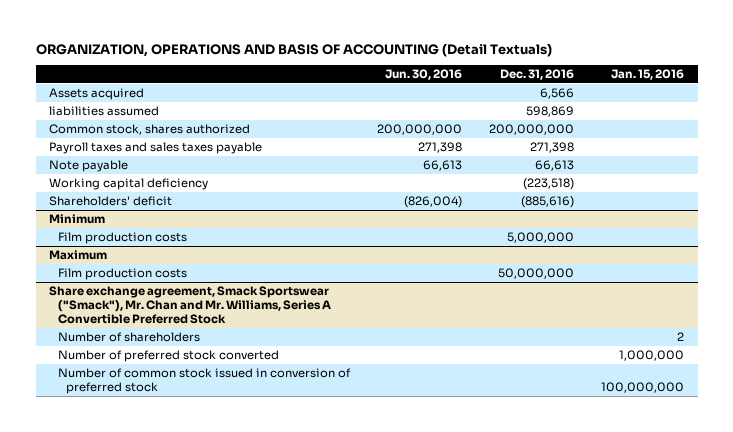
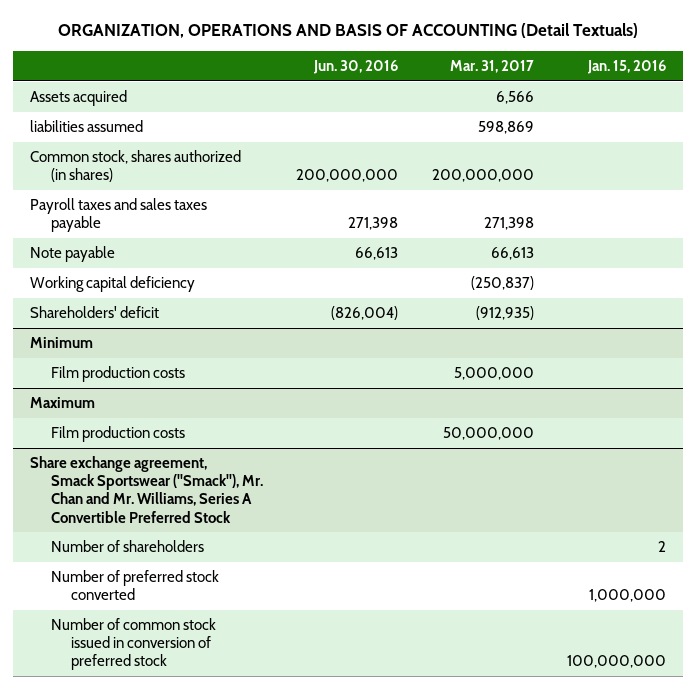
- | Jun. 30, 2016 | Dec. 31, 2016 | Jan. 15, 2016
+ | Jun. 30, 2016 | Mar. 31, 2017 | Jan. 15, 2016
- Common stock, shares authorized | 200,000,000 | 200,000,000 |
+ Common stock, shares authorized (in shares) | 200,000,000 | 200,000,000 |

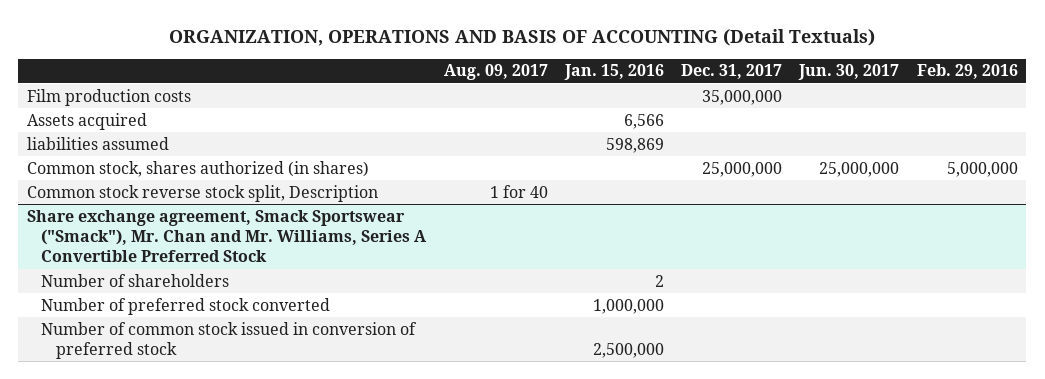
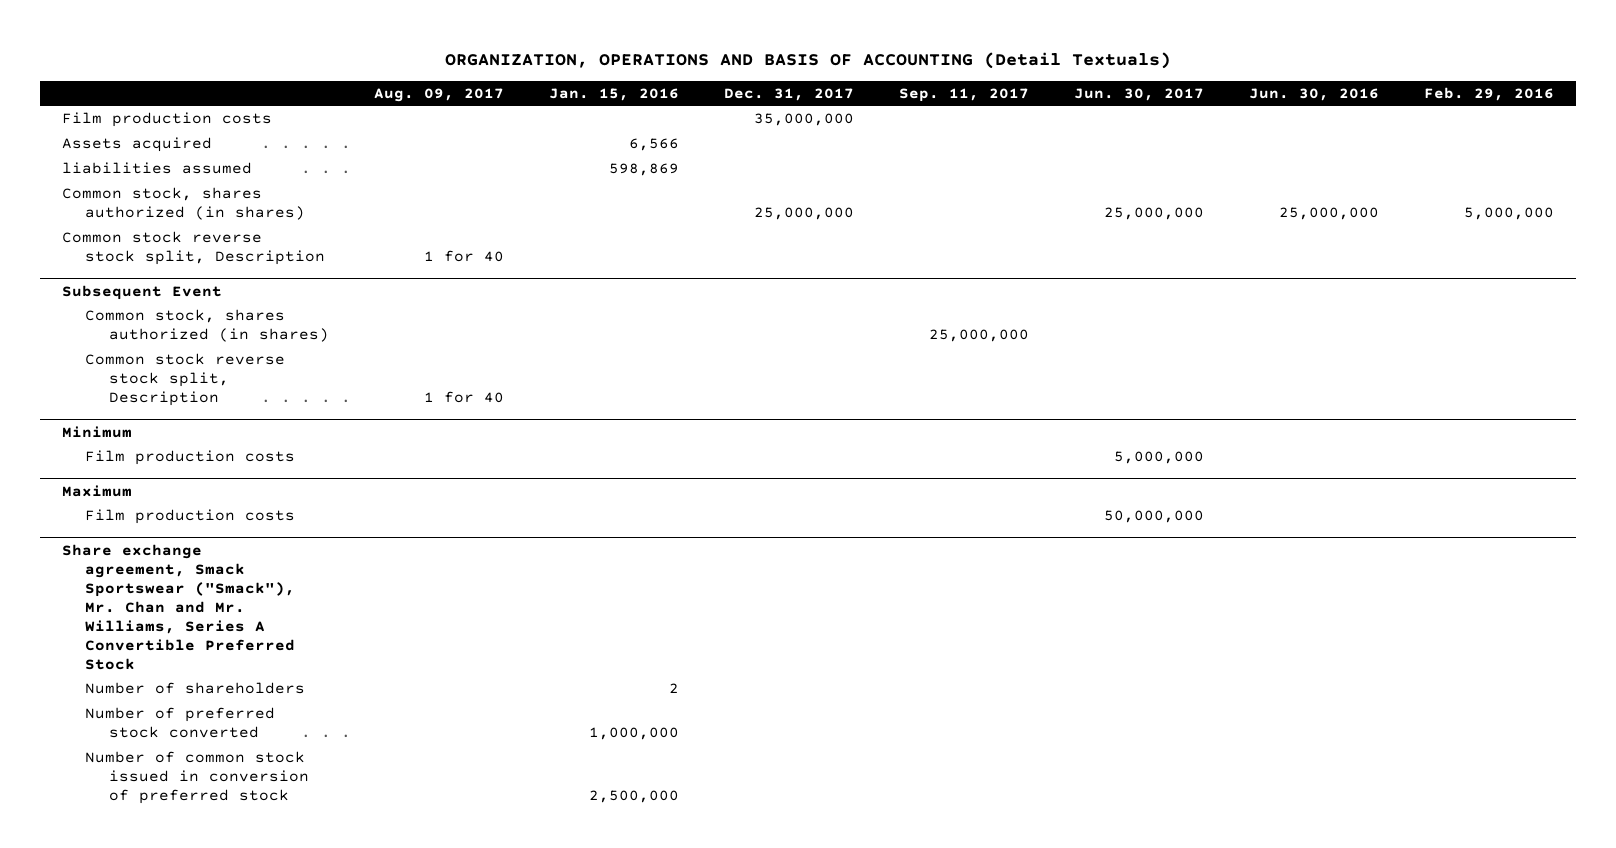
- | Aug. 09, 2017 | Jan. 15, 2016 | Dec. 31, 2017 | Jun. 30, 2017 | Feb. 29, 2016
+ | Aug. 09, 2017 | Jan. 15, 2016 | Dec. 31, 2017 | Sep. 11, 2017 | Jun. 30, 2017 | Jun. 30, 2016 | Feb. 29, 2016
+ Subsequent Event
+ Common stock, shares authorized (in shares) | | | | 25,000,000 | | |
+ Common stock reverse stock split, Description | 1 for 40 | | | | | |
+ Minimum
+ Film production costs | | | | | 5,000,000 | |
+ Maximum
+ Film production costs | | | | | 50,000,000 | |

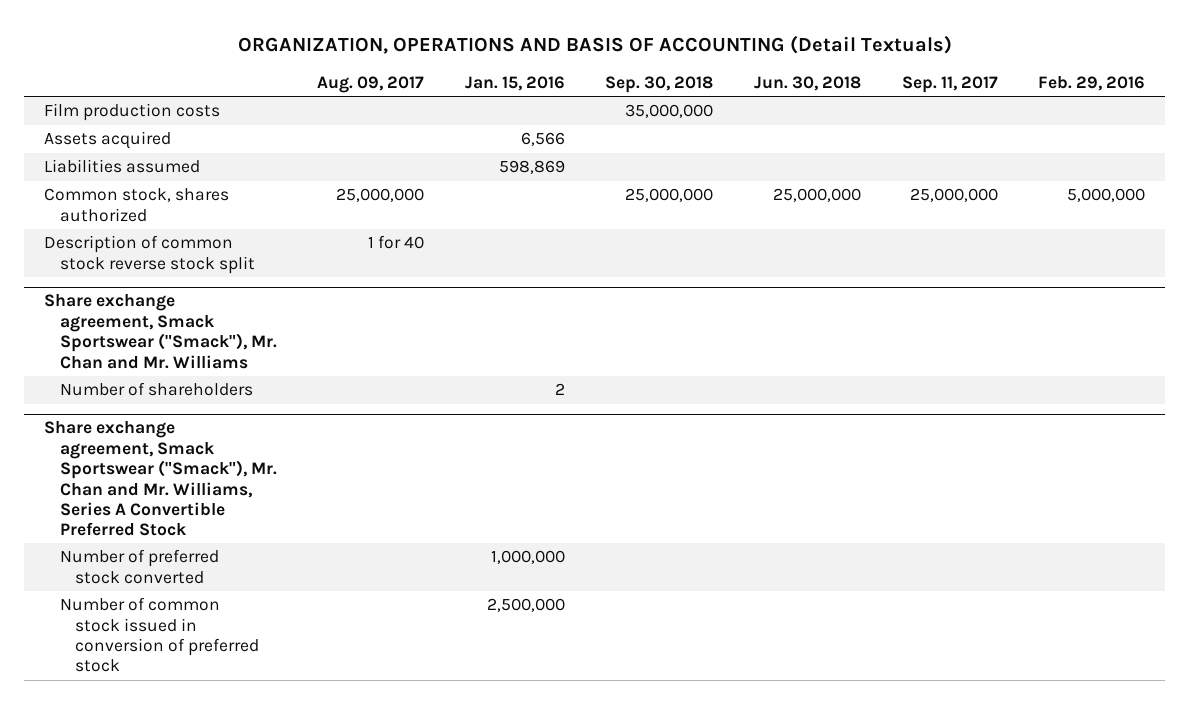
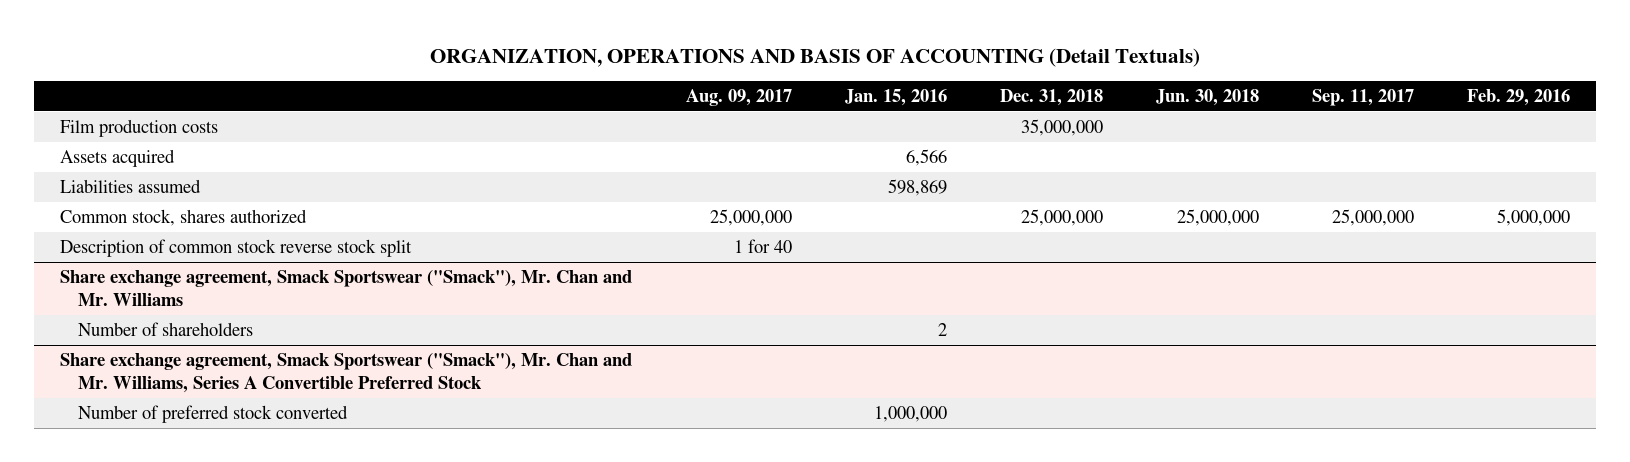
- | Aug. 09, 2017 | Jan. 15, 2016 | Sep. 30, 2018 | Jun. 30, 2018 | Sep. 11, 2017 | Feb. 29, 2016
+ | Aug. 09, 2017 | Jan. 15, 2016 | Dec. 31, 2018 | Jun. 30, 2018 | Sep. 11, 2017 | Feb. 29, 2016
@ Share exchange agreement, Smack Sportswear ("Smack"), Mr. Chan and Mr. Williams, Series A Convertible Preferred Stock
- Number of common stock issued in conversion of preferred stock | | 2,500,000 | | | |

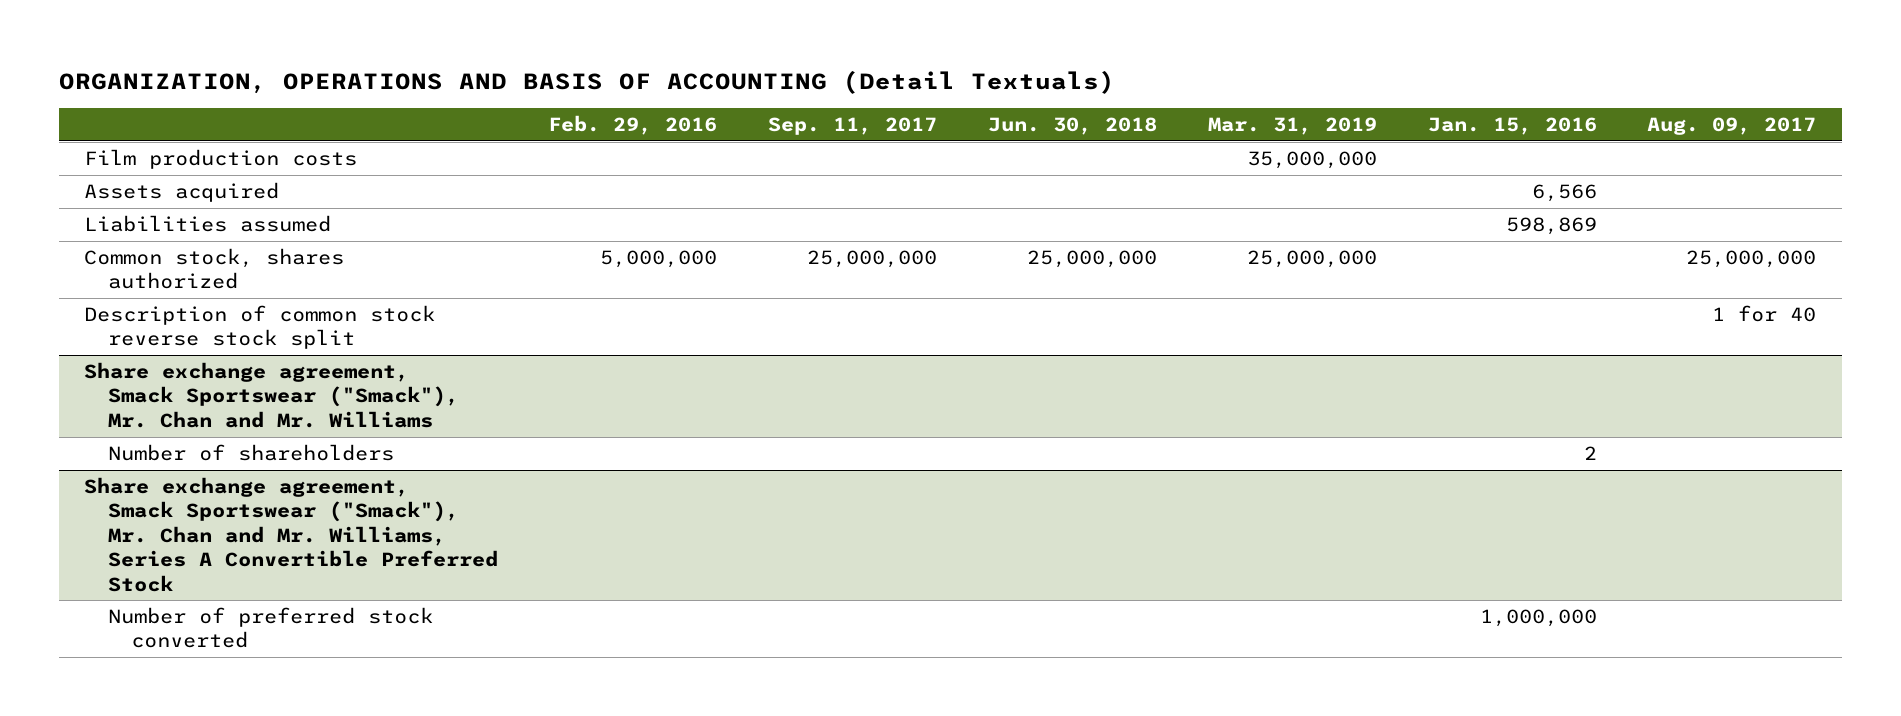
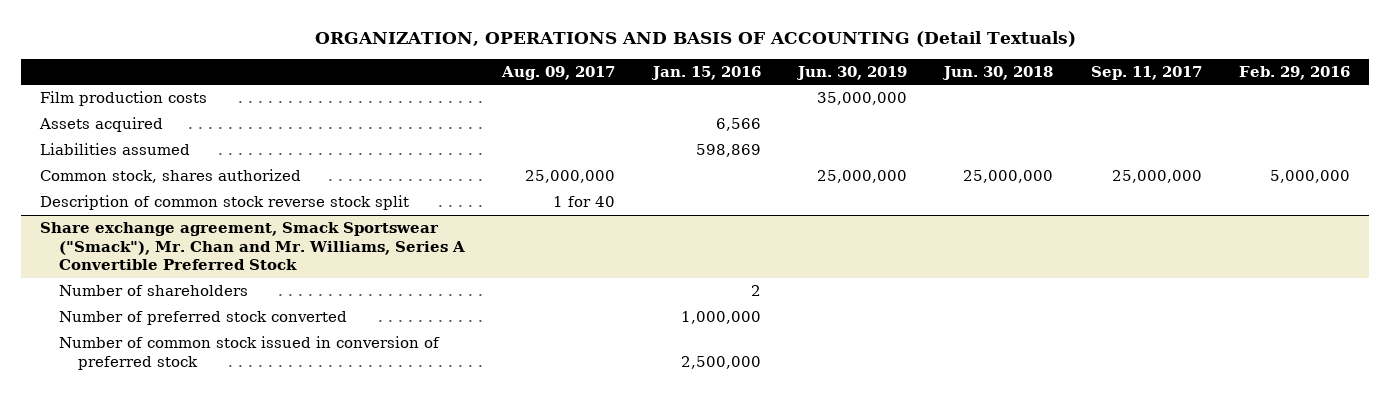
- | Feb. 29, 2016 | Sep. 11, 2017 | Jun. 30, 2018 | Mar. 31, 2019 | Jan. 15, 2016 | Aug. 09, 2017
+ | Aug. 09, 2017 | Jan. 15, 2016 | Jun. 30, 2019 | Jun. 30, 2018 | Sep. 11, 2017 | Feb. 29, 2016
- Share exchange agreement, Smack Sportswear ("Smack"), Mr. Chan and Mr. Williams
- Number of shareholders | | | | | 2 |
@ Share exchange agreement, Smack Sportswear ("Smack"), Mr. Chan and Mr. Williams, Series A Convertible Preferred Stock
+ Number of shareholders | | 2 | | | |
+ Number of common stock issued in conversion of preferred stock | | 2,500,000 | | | |

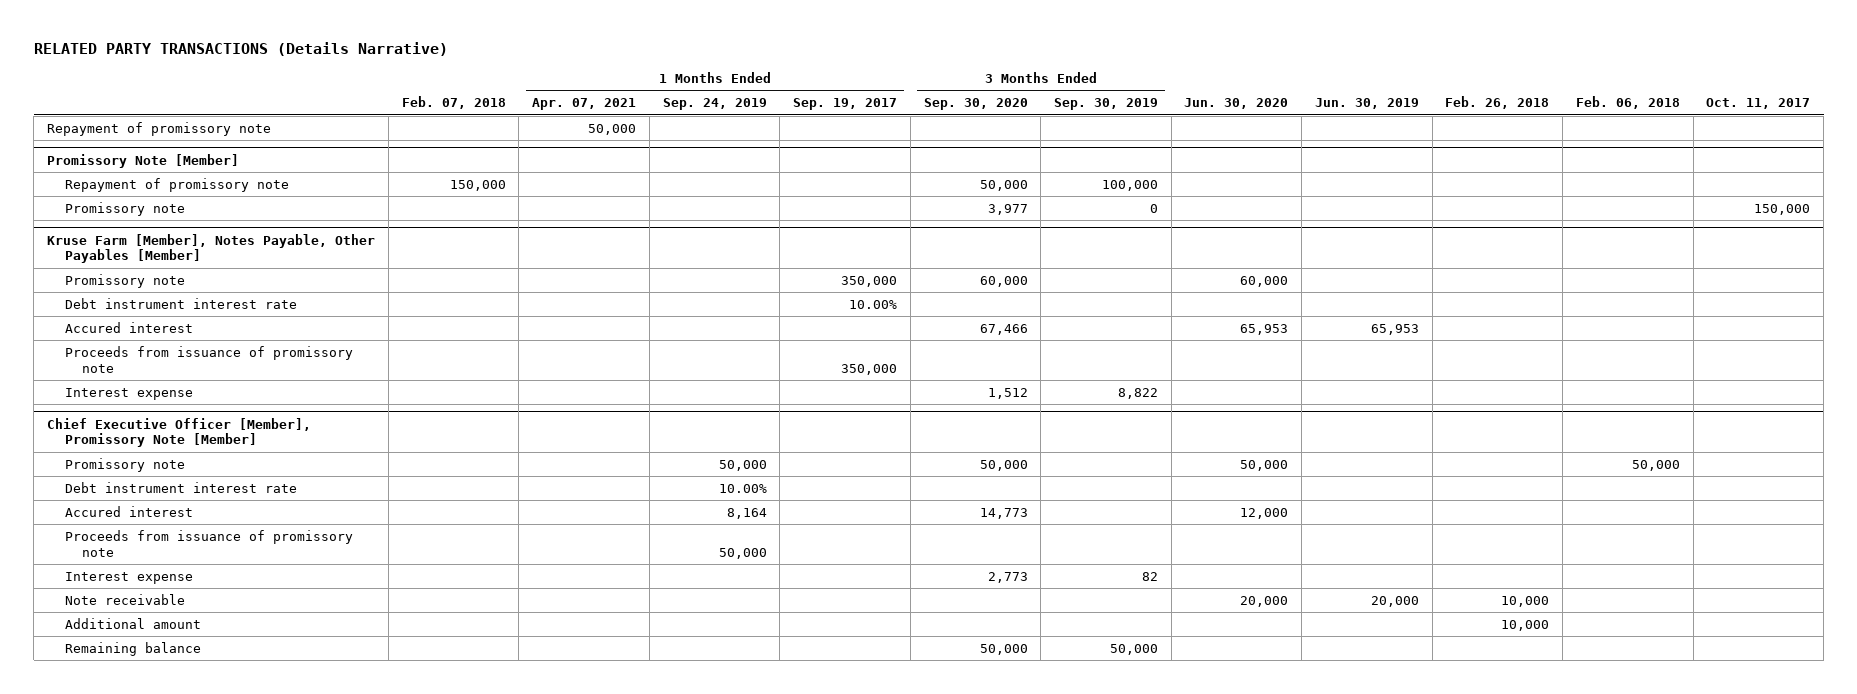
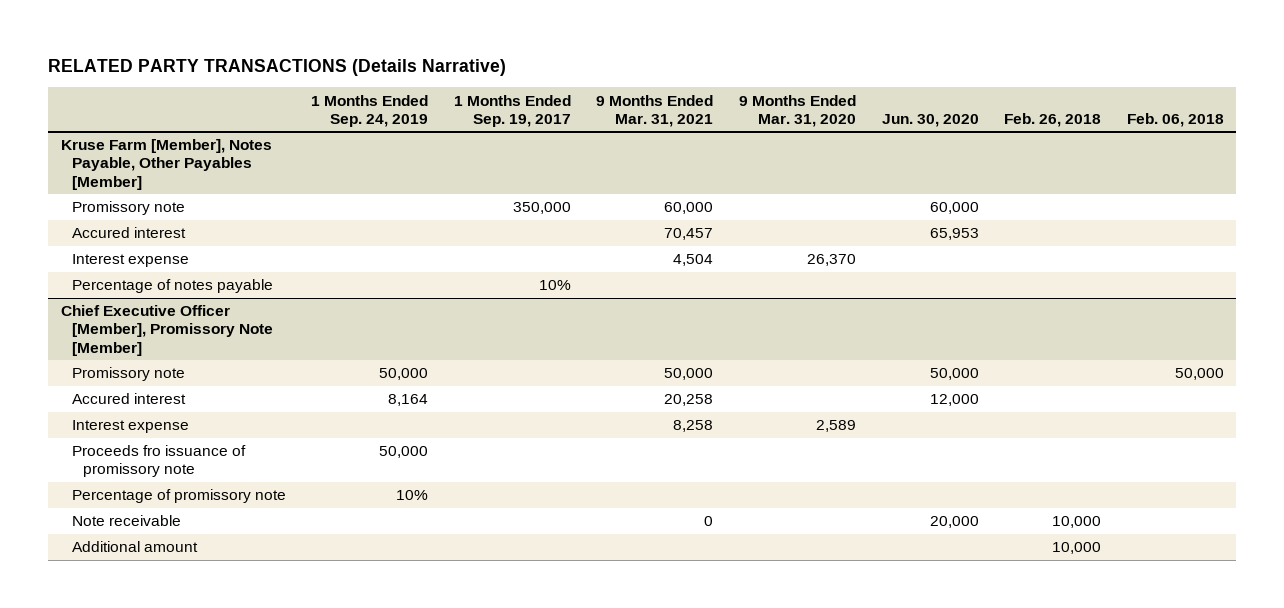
- | Feb. 07, 2018 | 1 Months Ended Apr. 07, 2021 | 1 Months Ended Sep. 24, 2019 | 1 Months Ended Sep. 19, 2017 | 3 Months Ended Sep. 30, 2020 | 3 Months Ended Sep. 30, 2019 | Jun. 30, 2020 | Jun. 30, 2019 | Feb. 26, 2018 | Feb. 06, 2018 | Oct. 11, 2017
+ | 1 Months Ended Sep. 24, 2019 | 1 Months Ended Sep. 19, 2017 | 9 Months Ended Mar. 31, 2021 | 9 Months Ended Mar. 31, 2020 | Jun. 30, 2020 | Feb. 26, 2018 | Feb. 06, 2018
- Repayment of promissory note | | 50,000 | | | | | | | | |
- Promissory Note [Member]
- Repayment of promissory note | 150,000 | | | | 50,000 | 100,000 | | | | |
- Promissory note | | | | | 3,977 | 0 | | | | | 150,000
@ Kruse Farm [Member], Notes Payable, Other Payables [Member]
- Debt instrument interest rate | | | | 10.00% | | | | | | |
- Proceeds from issuance of promissory note | | | | 350,000 | | | | | | |
+ Percentage of notes payable | | 10% | | | | |
@ Chief Executive Officer [Member], Promissory Note [Member]
- Debt instrument interest rate | | | 10.00% | | | | | | | |
- Proceeds from issuance of promissory note | | | 50,000 | | | | | | | |
+ Proceeds fro issuance of promissory note | 50,000 | | | | | |
+ Percentage of promissory note | 10% | | | | | |
- Remaining balance | | | | | 50,000 | 50,000 | | | | |

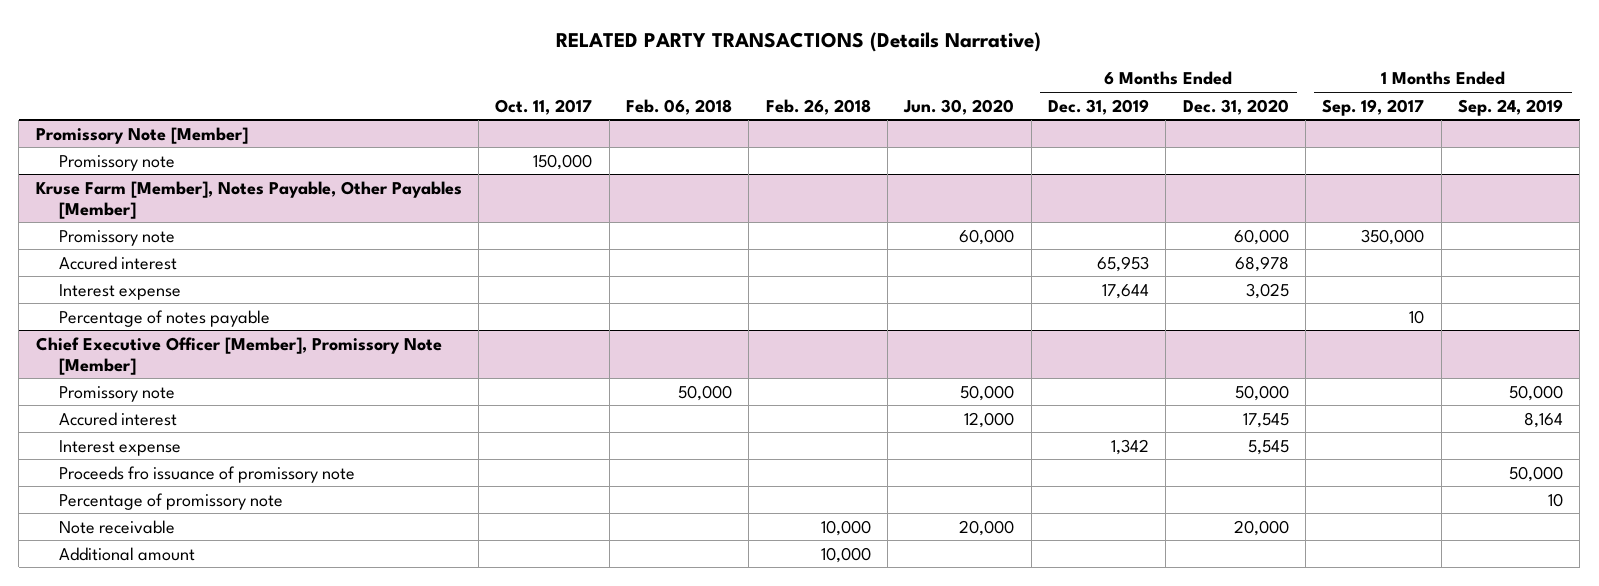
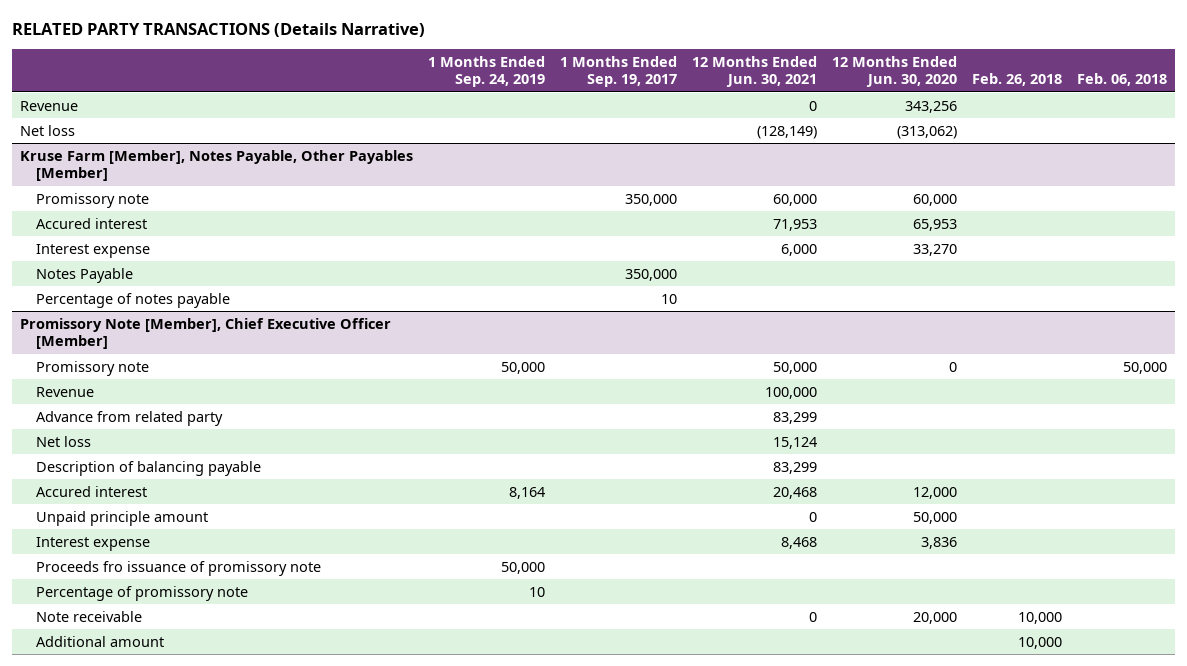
- | Oct. 11, 2017 | Feb. 06, 2018 | Feb. 26, 2018 | Jun. 30, 2020 | 6 Months Ended Dec. 31, 2019 | 6 Months Ended Dec. 31, 2020 | 1 Months Ended Sep. 19, 2017 | 1 Months Ended Sep. 24, 2019
+ | 1 Months Ended Sep. 24, 2019 | 1 Months Ended Sep. 19, 2017 | 12 Months Ended Jun. 30, 2021 | 12 Months Ended Jun. 30, 2020 | Feb. 26, 2018 | Feb. 06, 2018
- Promissory Note [Member]
- Promissory note | 150,000 | | | | | | |
+ Revenue | | | 0 | 343,256 | |
+ Net loss | | | (128,149) | (313,062) | |
@ Kruse Farm [Member], Notes Payable, Other Payables [Member]
+ Notes Payable | | 350,000 | | | |
- Chief Executive Officer [Member], Promissory Note [Member]
+ Promissory Note [Member], Chief Executive Officer [Member]
+ Revenue | | | 100,000 | | |
+ Advance from related party | | | 83,299 | | |
+ Net loss | | | 15,124 | | |
+ Description of balancing payable | | | 83,299 | | |
+ Unpaid principle amount | | | 0 | 50,000 | |

